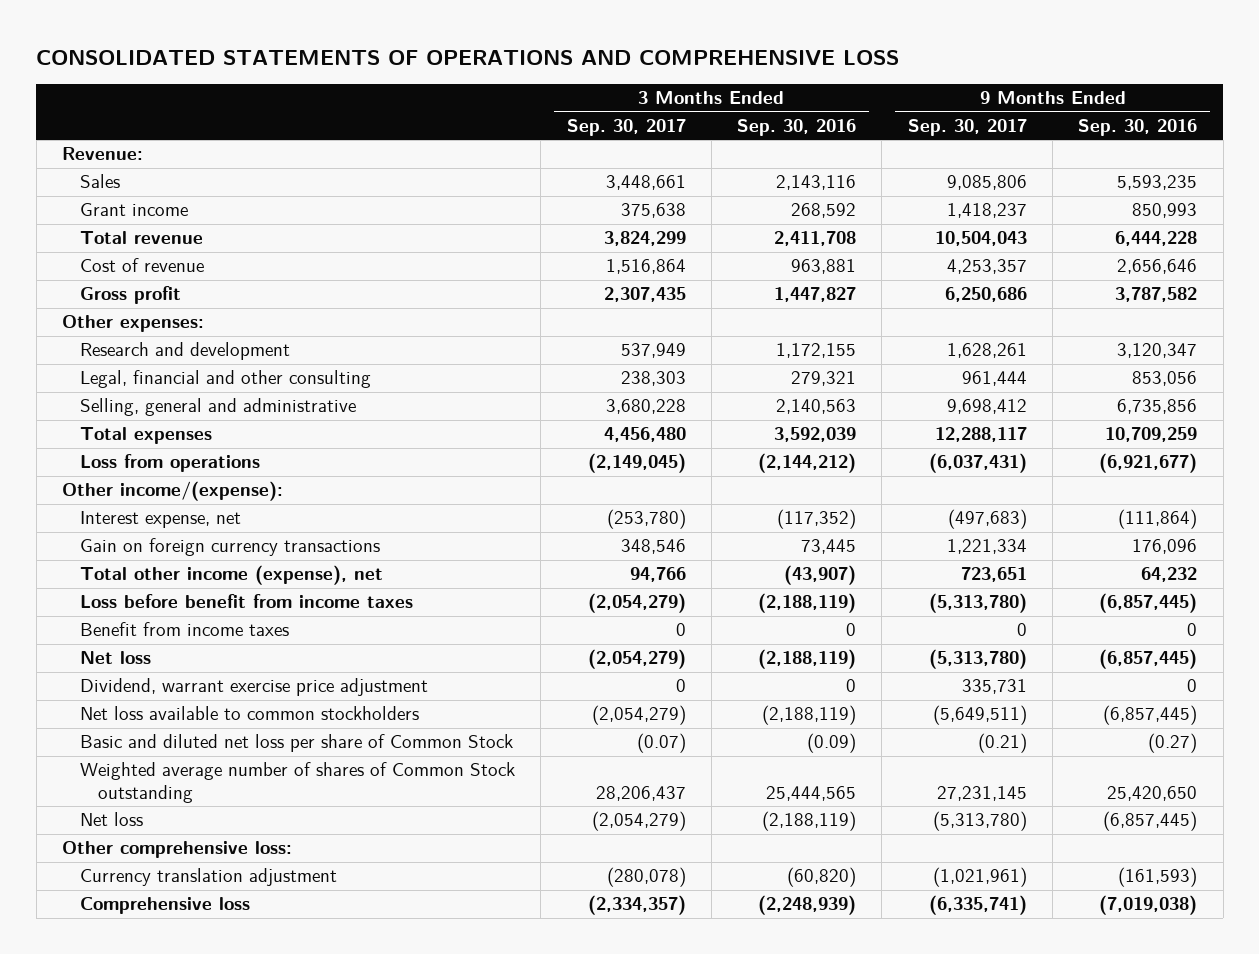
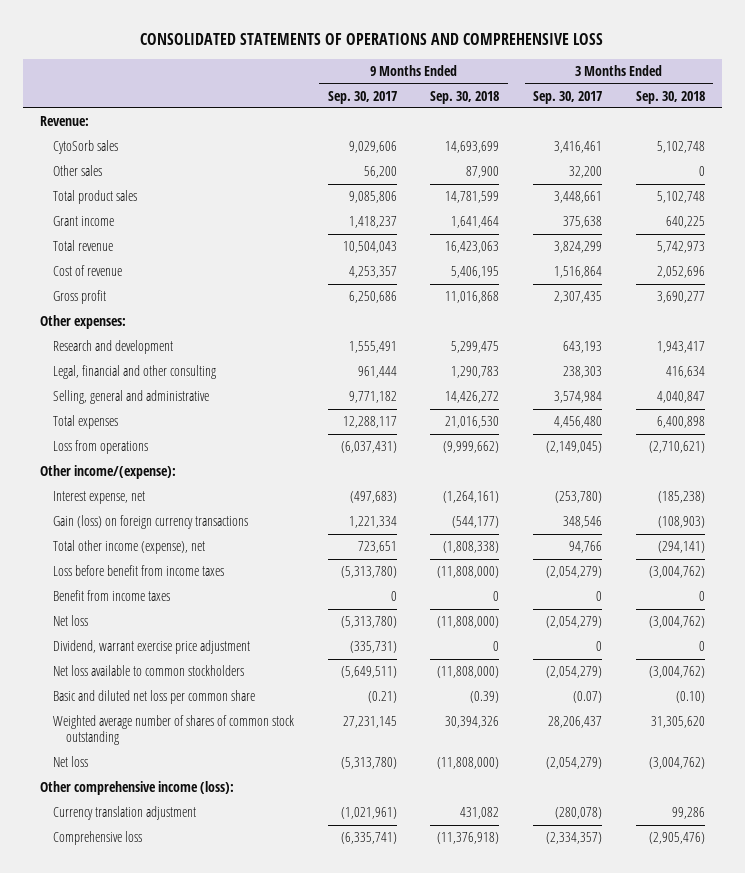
- | 3 Months Ended Sep. 30, 2017 | 3 Months Ended Sep. 30, 2016 | 9 Months Ended Sep. 30, 2017 | 9 Months Ended Sep. 30, 2016
+ | 9 Months Ended Sep. 30, 2017 | 9 Months Ended Sep. 30, 2018 | 3 Months Ended Sep. 30, 2017 | 3 Months Ended Sep. 30, 2018
- Sales | 3,448,661 | 2,143,116 | 9,085,806 | 5,593,235
+ CytoSorb sales | 9,029,606 | 14,693,699 | 3,416,461 | 5,102,748
+ Other sales | 56,200 | 87,900 | 32,200 | 0
+ Total product sales | 9,085,806 | 14,781,599 | 3,448,661 | 5,102,748
- Research and development | 537,949 | 1,172,155 | 1,628,261 | 3,120,347
+ Research and development | 1,555,491 | 5,299,475 | 643,193 | 1,943,417
- Selling, general and administrative | 3,680,228 | 2,140,563 | 9,698,412 | 6,735,856
+ Selling, general and administrative | 9,771,182 | 14,426,272 | 3,574,984 | 4,040,847
- Gain on foreign currency transactions | 348,546 | 73,445 | 1,221,334 | 176,096
+ Gain (loss) on foreign currency transactions | 1,221,334 | (544,177) | 348,546 | (108,903)
- Dividend, warrant exercise price adjustment | 0 | 0 | 335,731 | 0
+ Dividend, warrant exercise price adjustment | (335,731) | 0 | 0 | 0
- Basic and diluted net loss per share of Common Stock | (0.07) | (0.09) | (0.21) | (0.27)
- Weighted average number of shares of Common Stock outstanding | 28,206,437 | 25,444,565 | 27,231,145 | 25,420,650
+ Basic and diluted net loss per common share | (0.21) | (0.39) | (0.07) | (0.10)
+ Weighted average number of shares of common stock outstanding | 27,231,145 | 30,394,326 | 28,206,437 | 31,305,620
- Other comprehensive loss:
+ Other comprehensive income (loss):

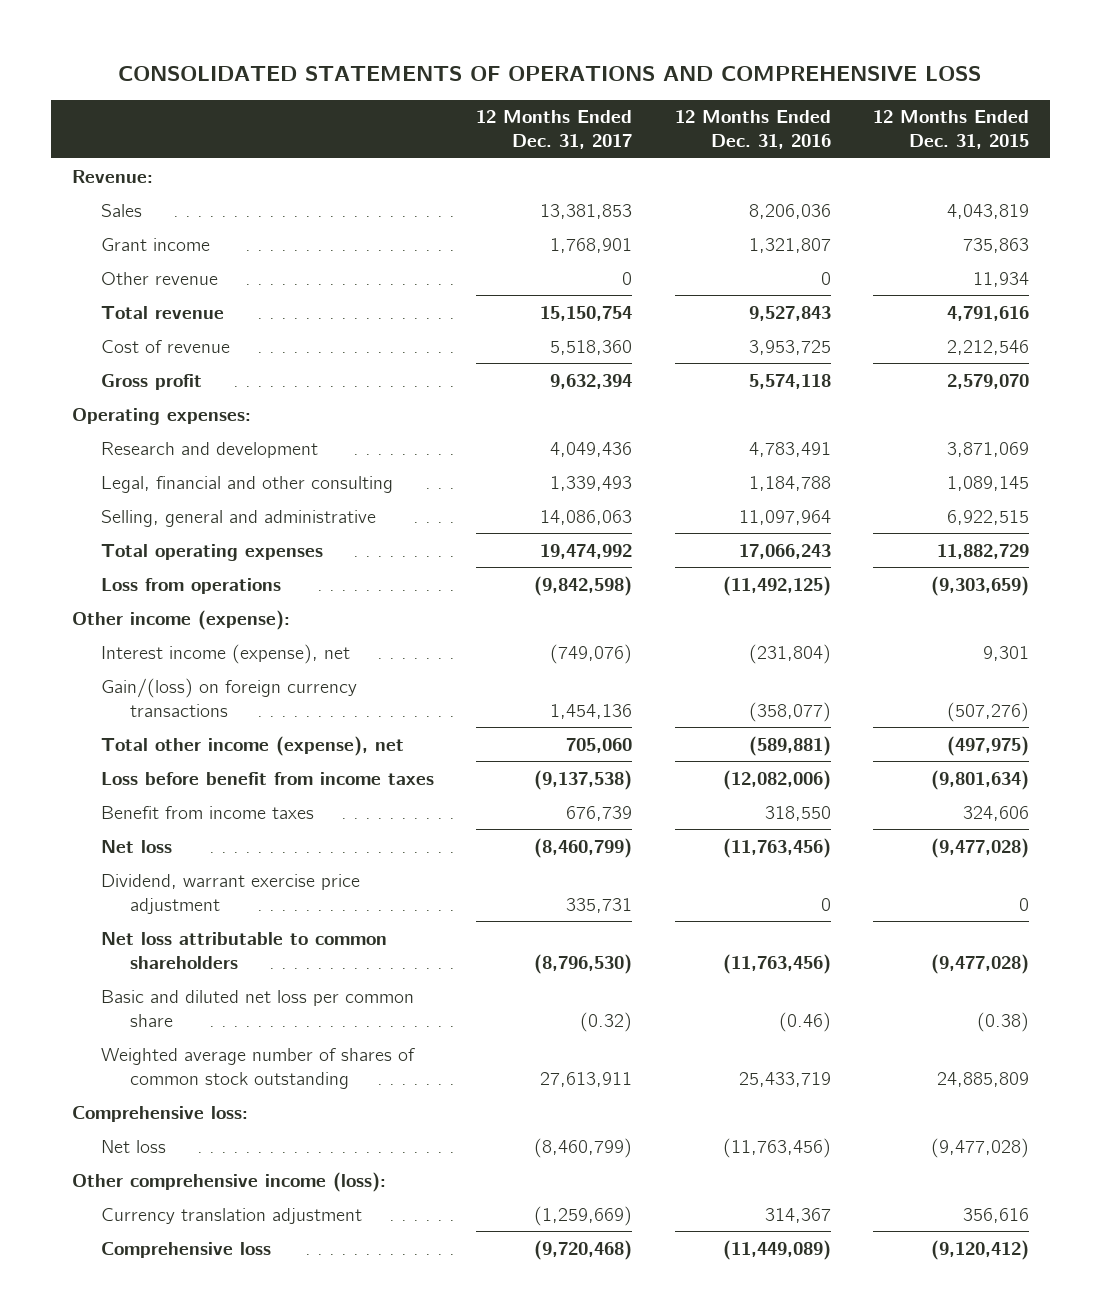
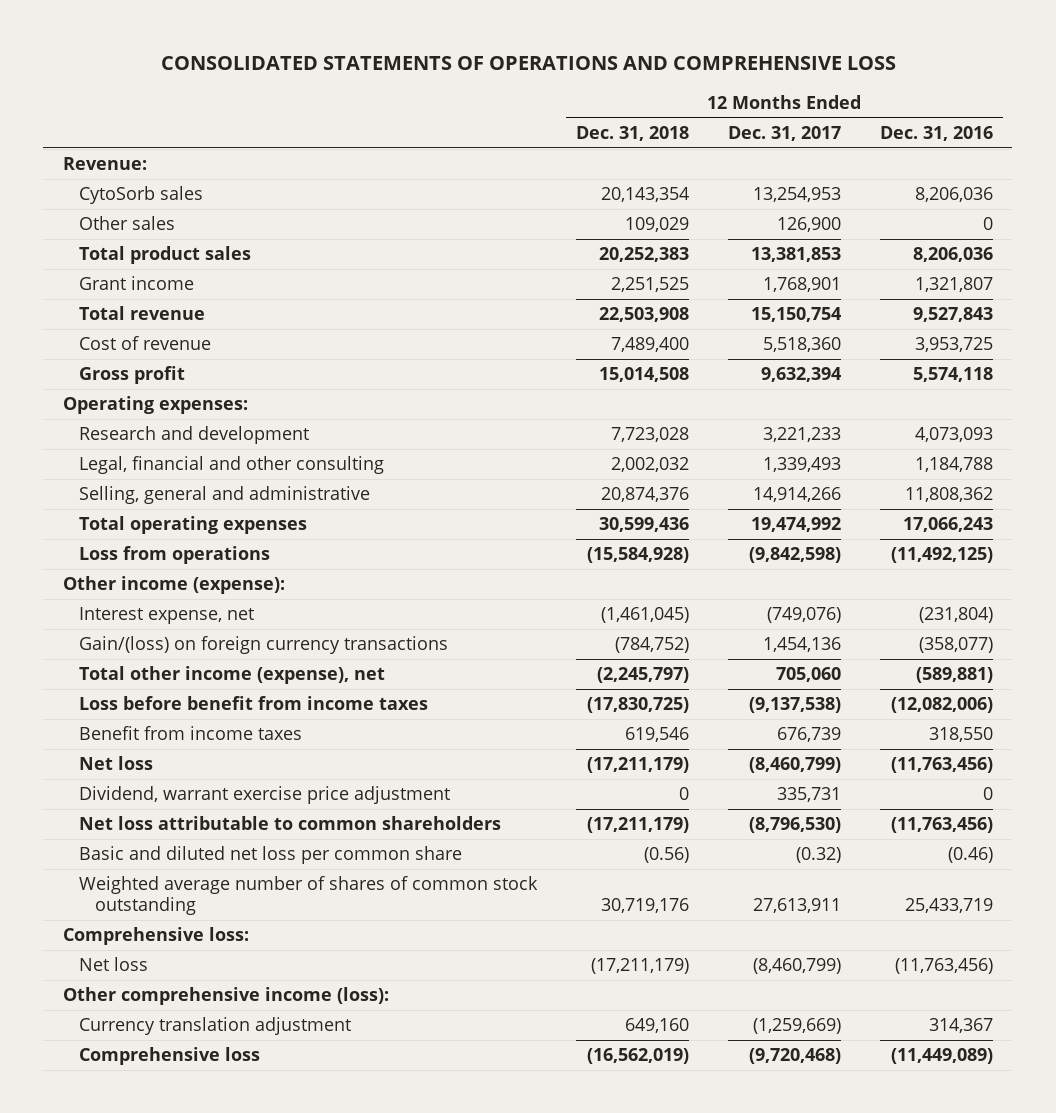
- | 12 Months Ended Dec. 31, 2017 | 12 Months Ended Dec. 31, 2016 | 12 Months Ended Dec. 31, 2015
+ | 12 Months Ended Dec. 31, 2018 | 12 Months Ended Dec. 31, 2017 | 12 Months Ended Dec. 31, 2016
- Sales | 13,381,853 | 8,206,036 | 4,043,819
+ CytoSorb sales | 20,143,354 | 13,254,953 | 8,206,036
+ Other sales | 109,029 | 126,900 | 0
+ Total product sales | 20,252,383 | 13,381,853 | 8,206,036
- Other revenue | 0 | 0 | 11,934
- Research and development | 4,049,436 | 4,783,491 | 3,871,069
+ Research and development | 7,723,028 | 3,221,233 | 4,073,093
- Selling, general and administrative | 14,086,063 | 11,097,964 | 6,922,515
+ Selling, general and administrative | 20,874,376 | 14,914,266 | 11,808,362
- Interest income (expense), net | (749,076) | (231,804) | 9,301
+ Interest expense, net | (1,461,045) | (749,076) | (231,804)

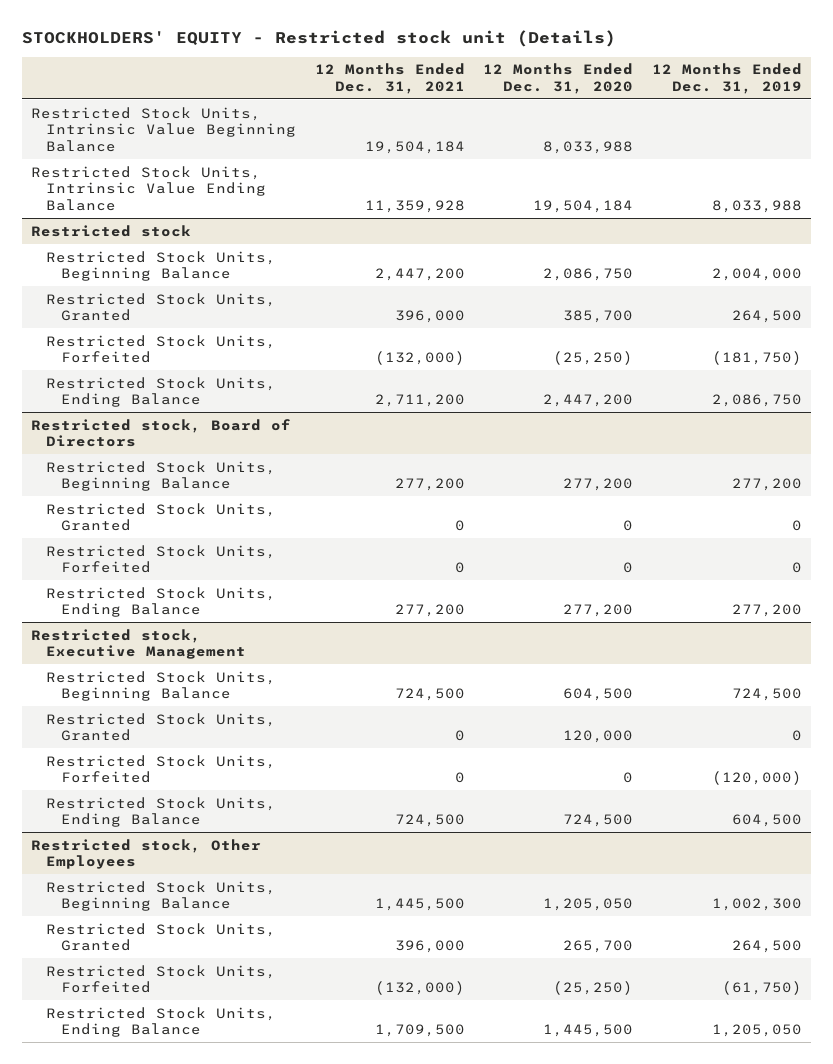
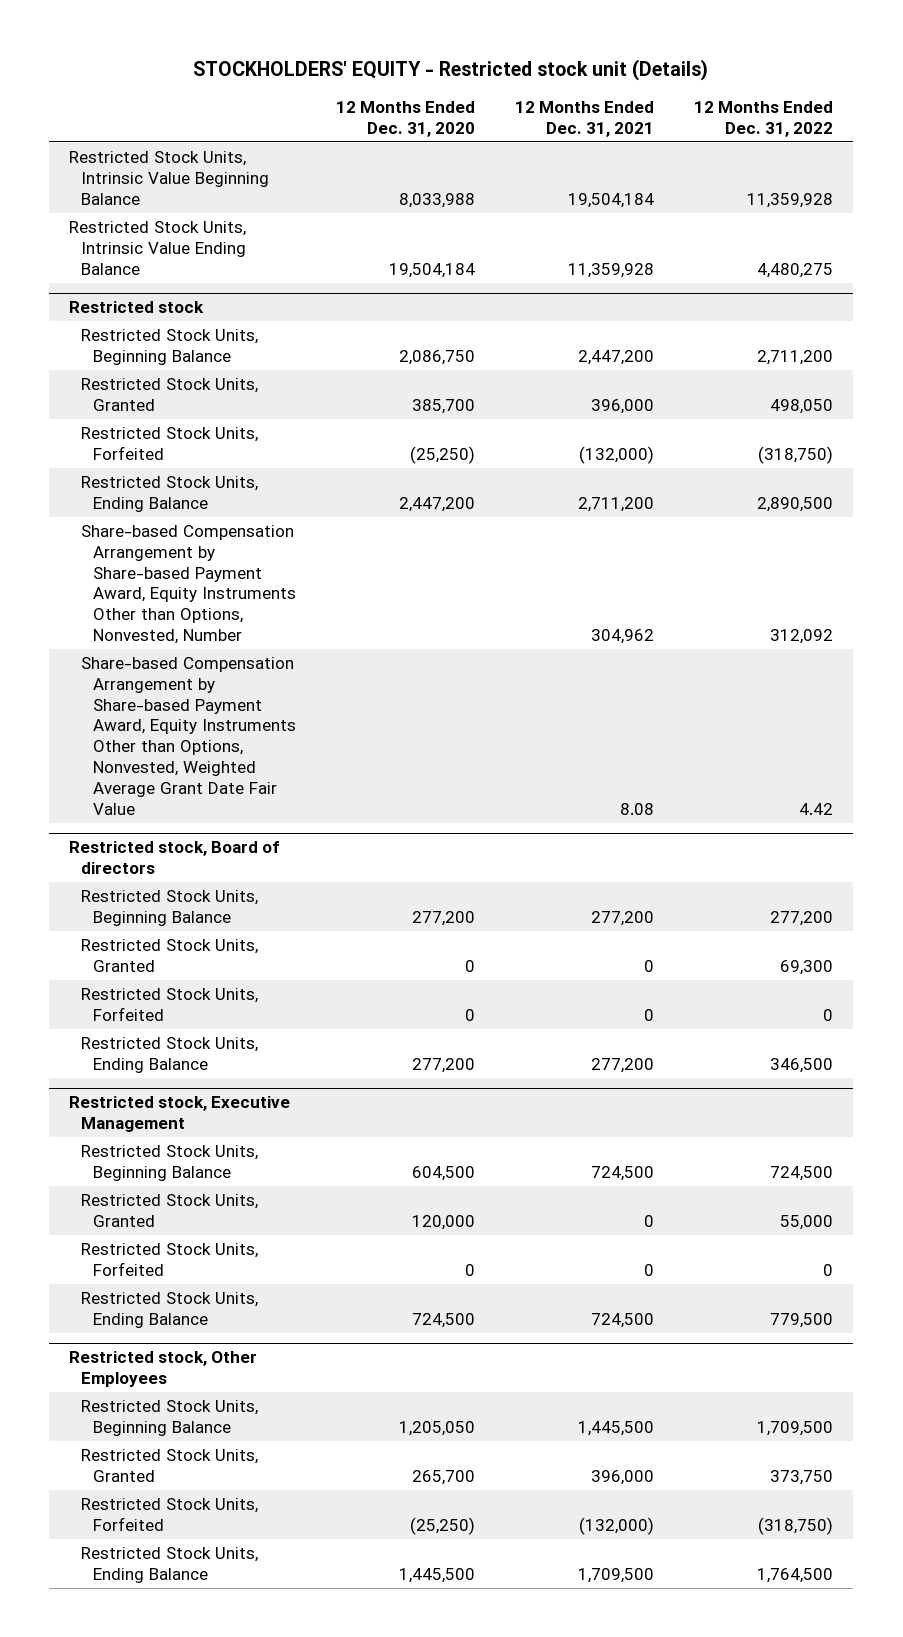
- | 12 Months Ended Dec. 31, 2021 | 12 Months Ended Dec. 31, 2020 | 12 Months Ended Dec. 31, 2019
+ | 12 Months Ended Dec. 31, 2020 | 12 Months Ended Dec. 31, 2021 | 12 Months Ended Dec. 31, 2022
- Restricted stock, Board of Directors
@ Restricted stock
+ Share-based Compensation Arrangement by Share-based Payment Award, Equity Instruments Other than Options, Nonvested, Number | | 304,962 | 312,092
+ Share-based Compensation Arrangement by Share-based Payment Award, Equity Instruments Other than Options, Nonvested, Weighted Average Grant Date Fair Value | | 8.08 | 4.42
+ Restricted stock, Board of directors

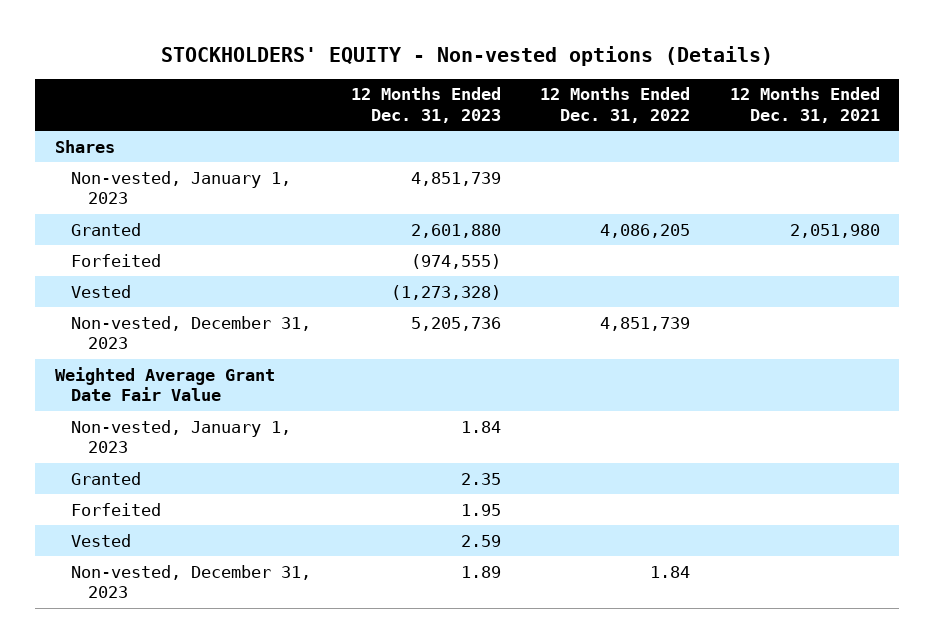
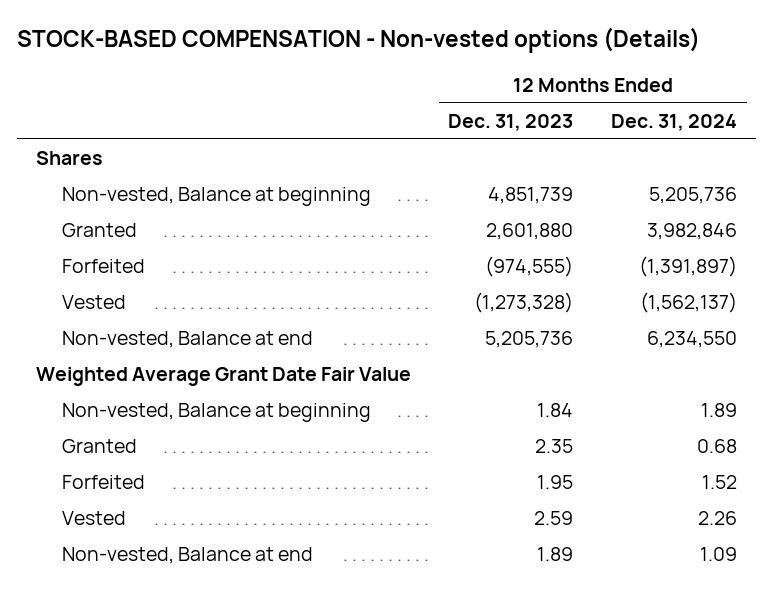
- STOCKHOLDERS' EQUITY - Non-vested options (Details)
+ STOCK-BASED COMPENSATION - Non-vested options (Details)
- | 12 Months Ended Dec. 31, 2023 | 12 Months Ended Dec. 31, 2022 | 12 Months Ended Dec. 31, 2021
+ | 12 Months Ended Dec. 31, 2023 | 12 Months Ended Dec. 31, 2024
- Non-vested, January 1, 2023 | 4,851,739 | |
+ Non-vested, Balance at beginning | 4,851,739 | 5,205,736
- Non-vested, December 31, 2023 | 5,205,736 | 4,851,739 |
+ Non-vested, Balance at end | 5,205,736 | 6,234,550
- Non-vested, January 1, 2023 | 1.84 | |
+ Non-vested, Balance at beginning | 1.84 | 1.89
- Non-vested, December 31, 2023 | 1.89 | 1.84 |
+ Non-vested, Balance at end | 1.89 | 1.09

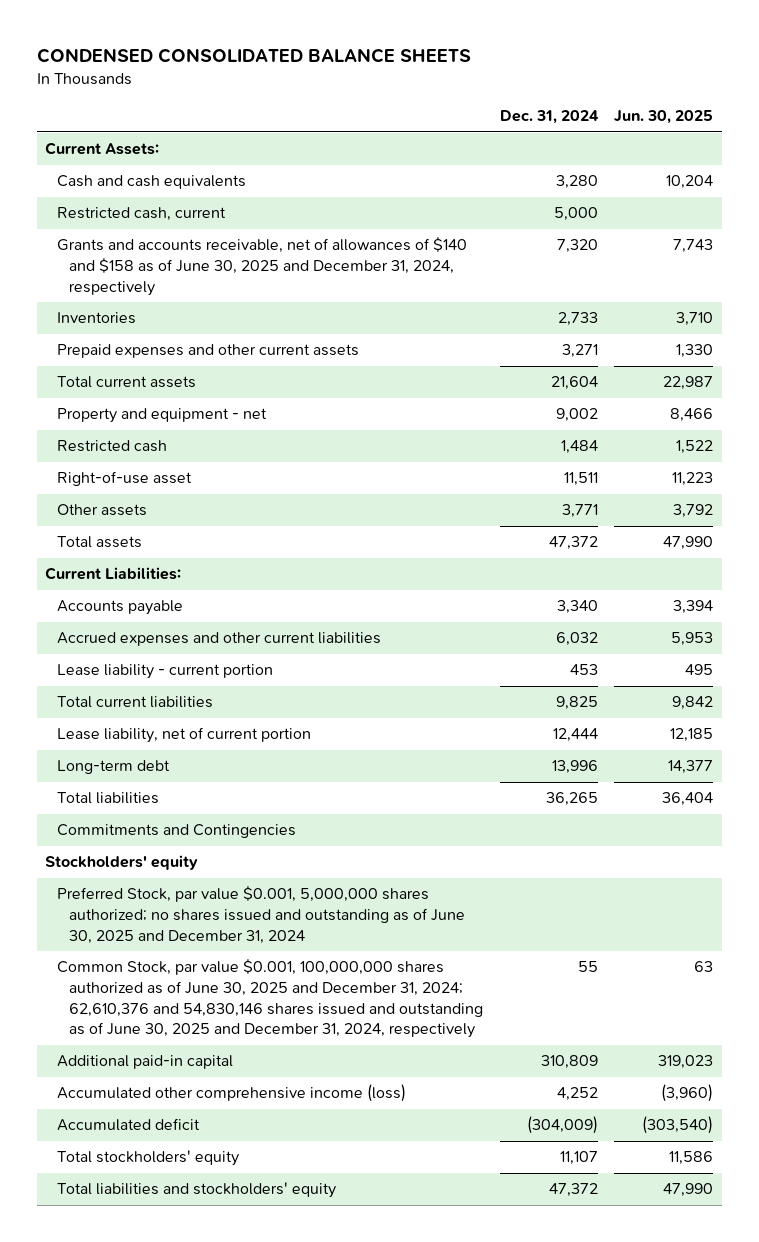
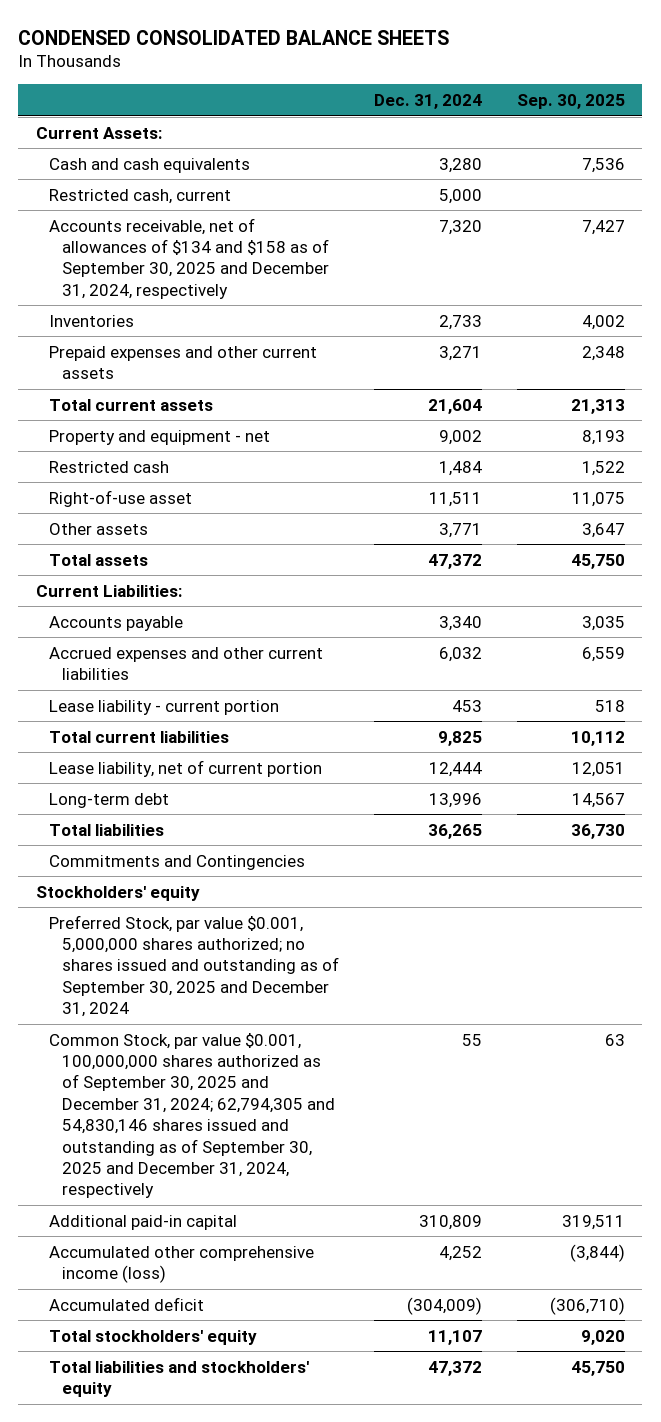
- | Dec. 31, 2024 | Jun. 30, 2025
+ | Dec. 31, 2024 | Sep. 30, 2025
- Grants and accounts receivable, net of allowances of $140 and $158 as of June 30, 2025 and December 31, 2024, respectively | 7,320 | 7,743
+ Accounts receivable, net of allowances of $134 and $158 as of September 30, 2025 and December 31, 2024, respectively | 7,320 | 7,427
- Preferred Stock, par value $0.001, 5,000,000 shares authorized; no shares issued and outstanding as of June 30, 2025 and December 31, 2024
- Common Stock, par value $0.001, 100,000,000 shares authorized as of June 30, 2025 and December 31, 2024; 62,610,376 and 54,830,146 shares issued and outstanding as of June 30, 2025 and December 31, 2024, respectively | 55 | 63
+ Preferred Stock, par value $0.001, 5,000,000 shares authorized; no shares issued and outstanding as of September 30, 2025 and December 31, 2024
+ Common Stock, par value $0.001, 100,000,000 shares authorized as of September 30, 2025 and December 31, 2024; 62,794,305 and 54,830,146 shares issued and outstanding as of September 30, 2025 and December 31, 2024, respectively | 55 | 63

